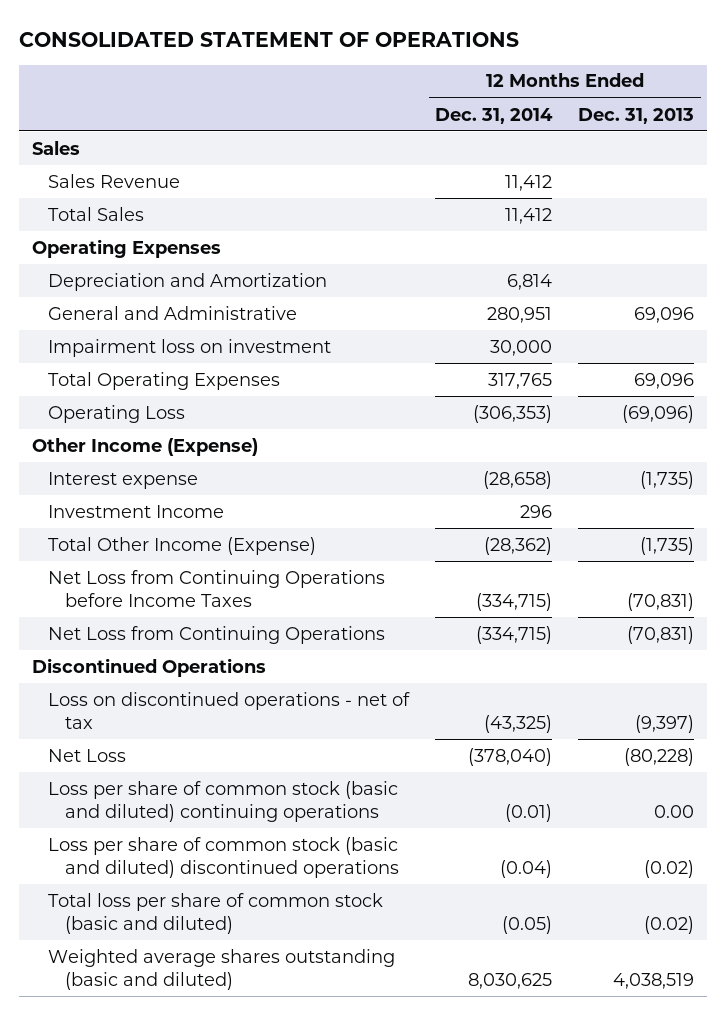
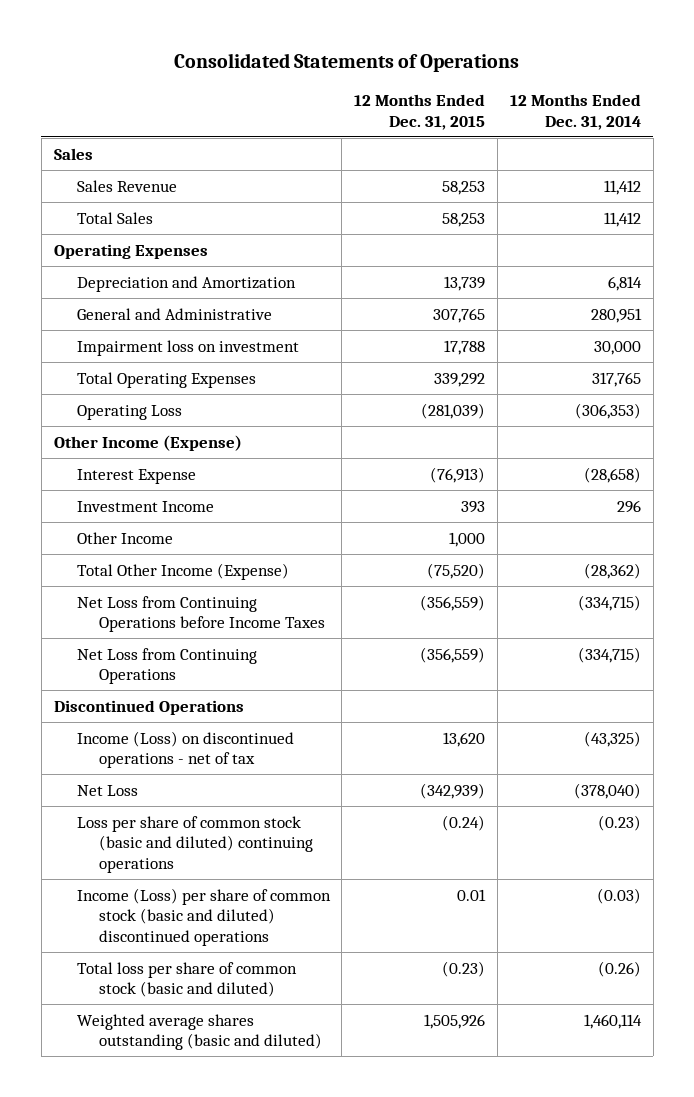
- CONSOLIDATED STATEMENT OF OPERATIONS
+ Consolidated Statements of Operations
- | 12 Months Ended Dec. 31, 2014 | 12 Months Ended Dec. 31, 2013
+ | 12 Months Ended Dec. 31, 2015 | 12 Months Ended Dec. 31, 2014
- Interest expense | (28,658) | (1,735)
+ Interest Expense | (76,913) | (28,658)
+ Other Income | 1,000 |
- Loss on discontinued operations - net of tax | (43,325) | (9,397)
+ Income (Loss) on discontinued operations - net of tax | 13,620 | (43,325)
- Loss per share of common stock (basic and diluted) continuing operations | (0.01) | 0.00
- Loss per share of common stock (basic and diluted) discontinued operations | (0.04) | (0.02)
- Total loss per share of common stock (basic and diluted) | (0.05) | (0.02)
- Weighted average shares outstanding (basic and diluted) | 8,030,625 | 4,038,519
+ Loss per share of common stock (basic and diluted) continuing operations | (0.24) | (0.23)
+ Income (Loss) per share of common stock (basic and diluted) discontinued operations | 0.01 | (0.03)
+ Total loss per share of common stock (basic and diluted) | (0.23) | (0.26)
+ Weighted average shares outstanding (basic and diluted) | 1,505,926 | 1,460,114

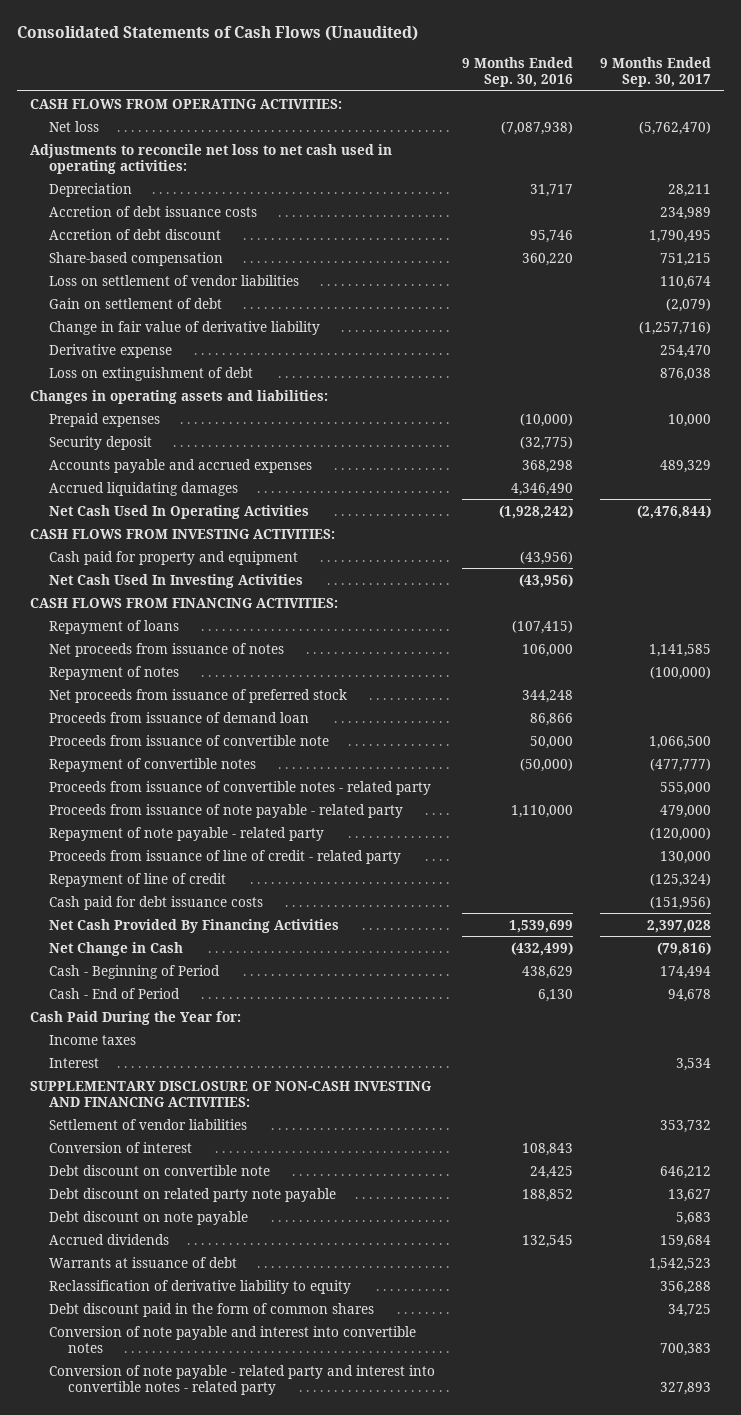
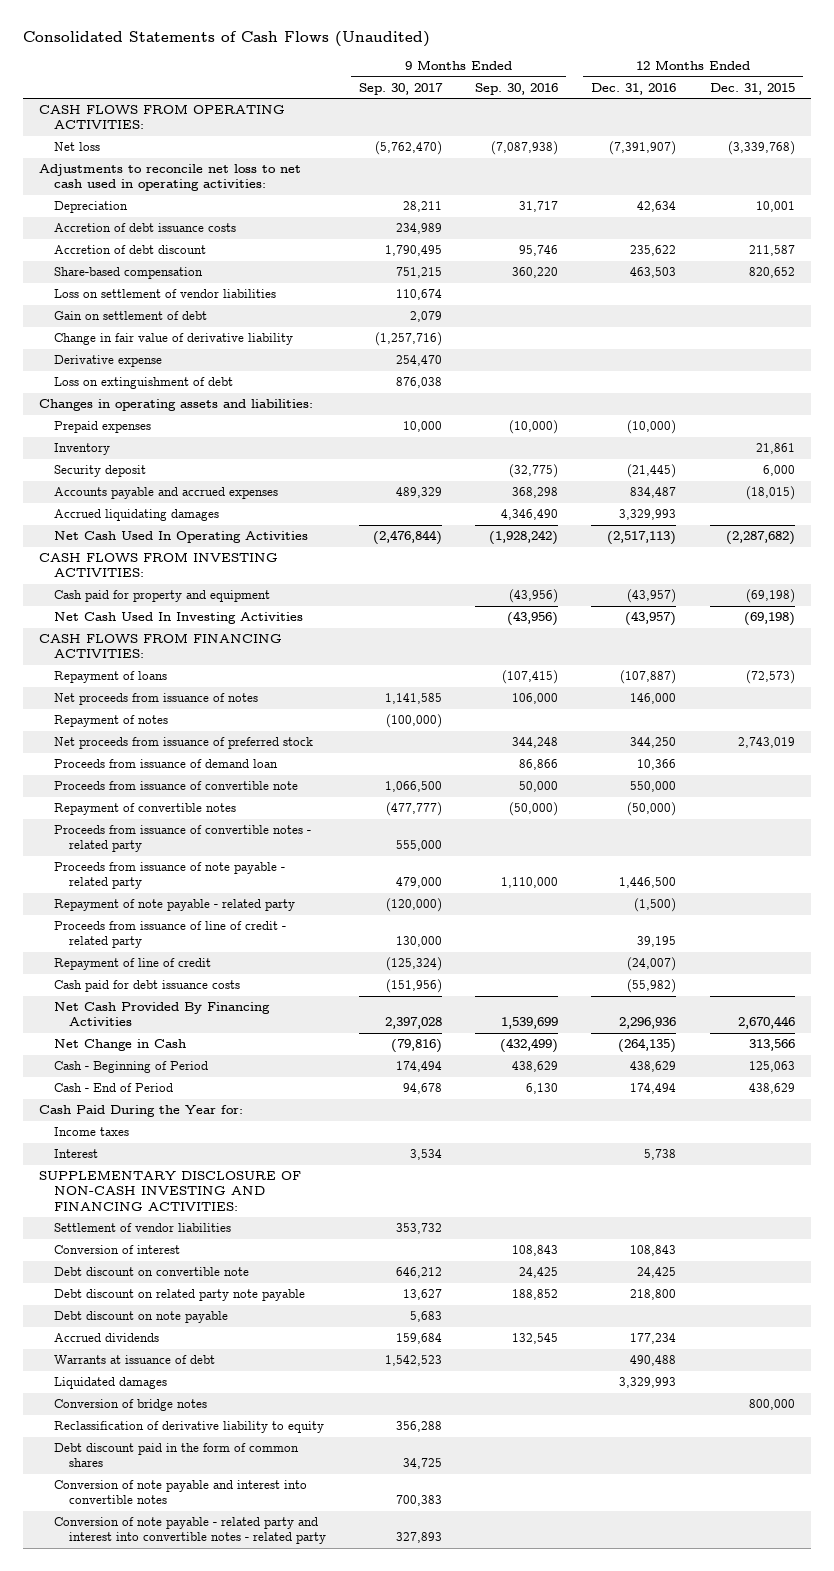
- | 9 Months Ended Sep. 30, 2016 | 9 Months Ended Sep. 30, 2017
+ | 9 Months Ended Sep. 30, 2017 | 9 Months Ended Sep. 30, 2016 | 12 Months Ended Dec. 31, 2016 | 12 Months Ended Dec. 31, 2015
- Gain on settlement of debt | | (2,079)
+ Gain on settlement of debt | 2,079 | | |
+ Inventory | | | | 21,861
+ Liquidated damages | | | 3,329,993 |
+ Conversion of bridge notes | | | | 800,000

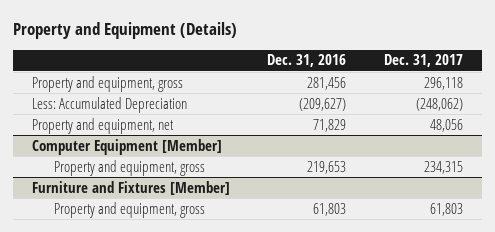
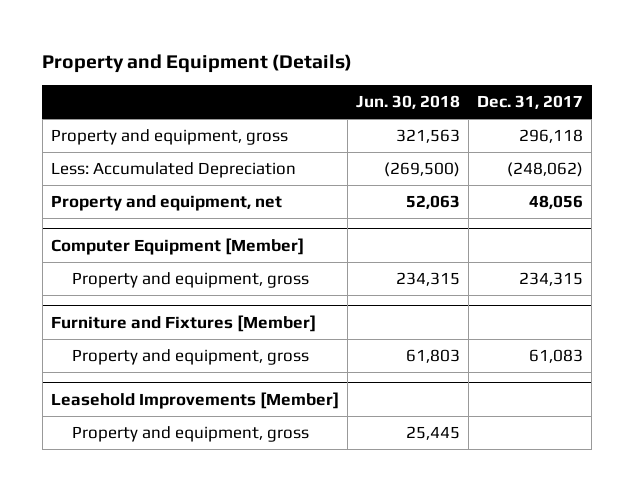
- | Dec. 31, 2016 | Dec. 31, 2017
+ | Jun. 30, 2018 | Dec. 31, 2017
@ Furniture and Fixtures [Member]
- Property and equipment, gross | 61,803 | 61,803
+ Property and equipment, gross | 61,803 | 61,083
+ Leasehold Improvements [Member]
+ Property and equipment, gross | 25,445 |

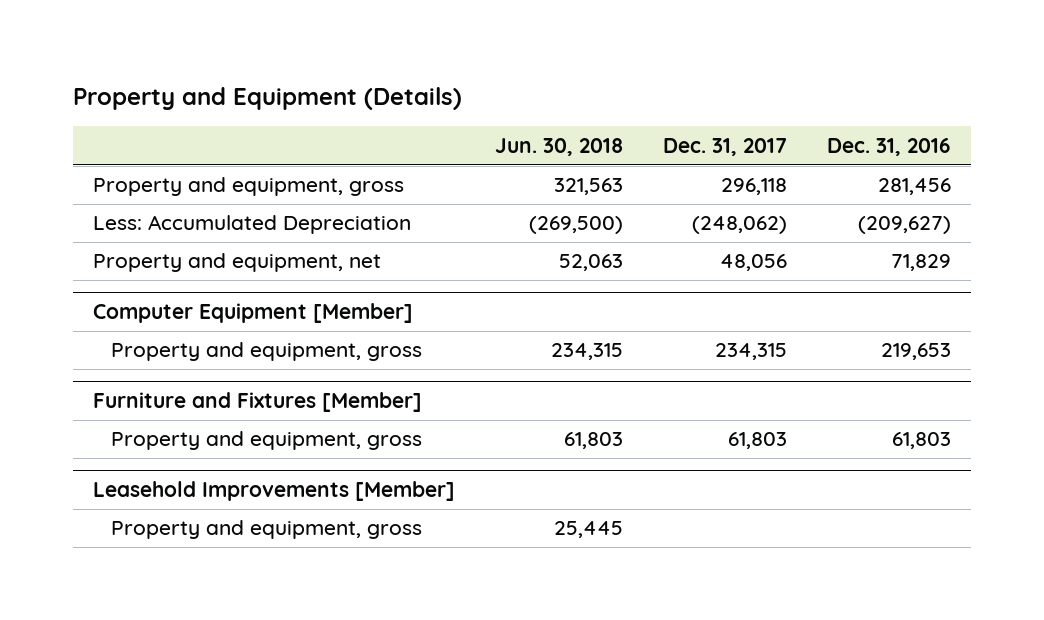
- | Jun. 30, 2018 | Dec. 31, 2017
+ | Jun. 30, 2018 | Dec. 31, 2017 | Dec. 31, 2016
@ Furniture and Fixtures [Member]
- Property and equipment, gross | 61,803 | 61,083
+ Property and equipment, gross | 61,803 | 61,803 | 61,803

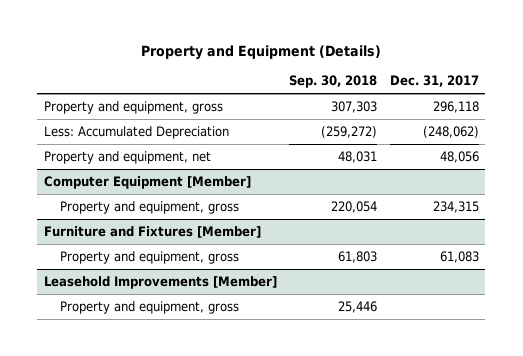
- | Jun. 30, 2018 | Dec. 31, 2017 | Dec. 31, 2016
+ | Sep. 30, 2018 | Dec. 31, 2017
@ Furniture and Fixtures [Member]
- Property and equipment, gross | 61,803 | 61,803 | 61,803
+ Property and equipment, gross | 61,803 | 61,083

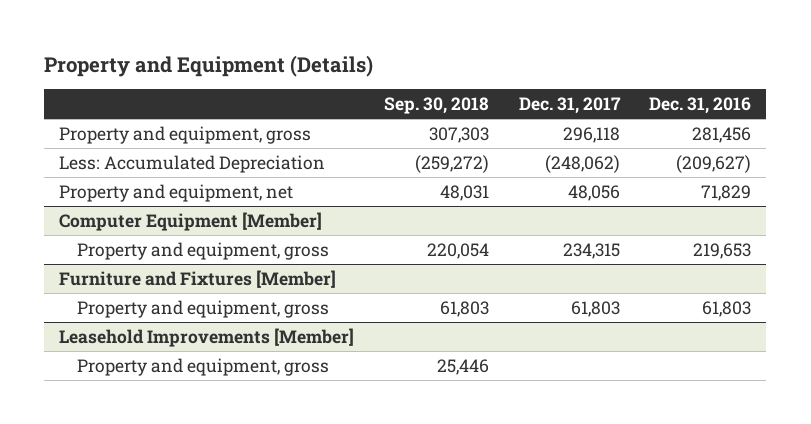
- | Sep. 30, 2018 | Dec. 31, 2017
+ | Sep. 30, 2018 | Dec. 31, 2017 | Dec. 31, 2016
@ Furniture and Fixtures [Member]
- Property and equipment, gross | 61,803 | 61,083
+ Property and equipment, gross | 61,803 | 61,803 | 61,803

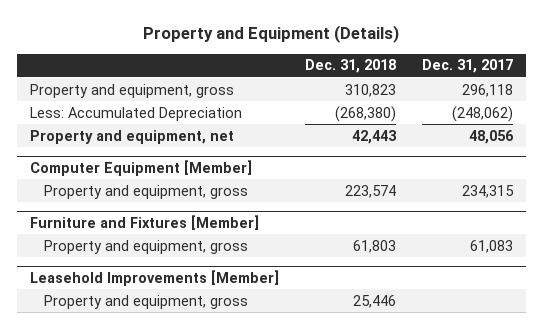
- | Sep. 30, 2018 | Dec. 31, 2017 | Dec. 31, 2016
+ | Dec. 31, 2018 | Dec. 31, 2017
@ Furniture and Fixtures [Member]
- Property and equipment, gross | 61,803 | 61,803 | 61,803
+ Property and equipment, gross | 61,803 | 61,083

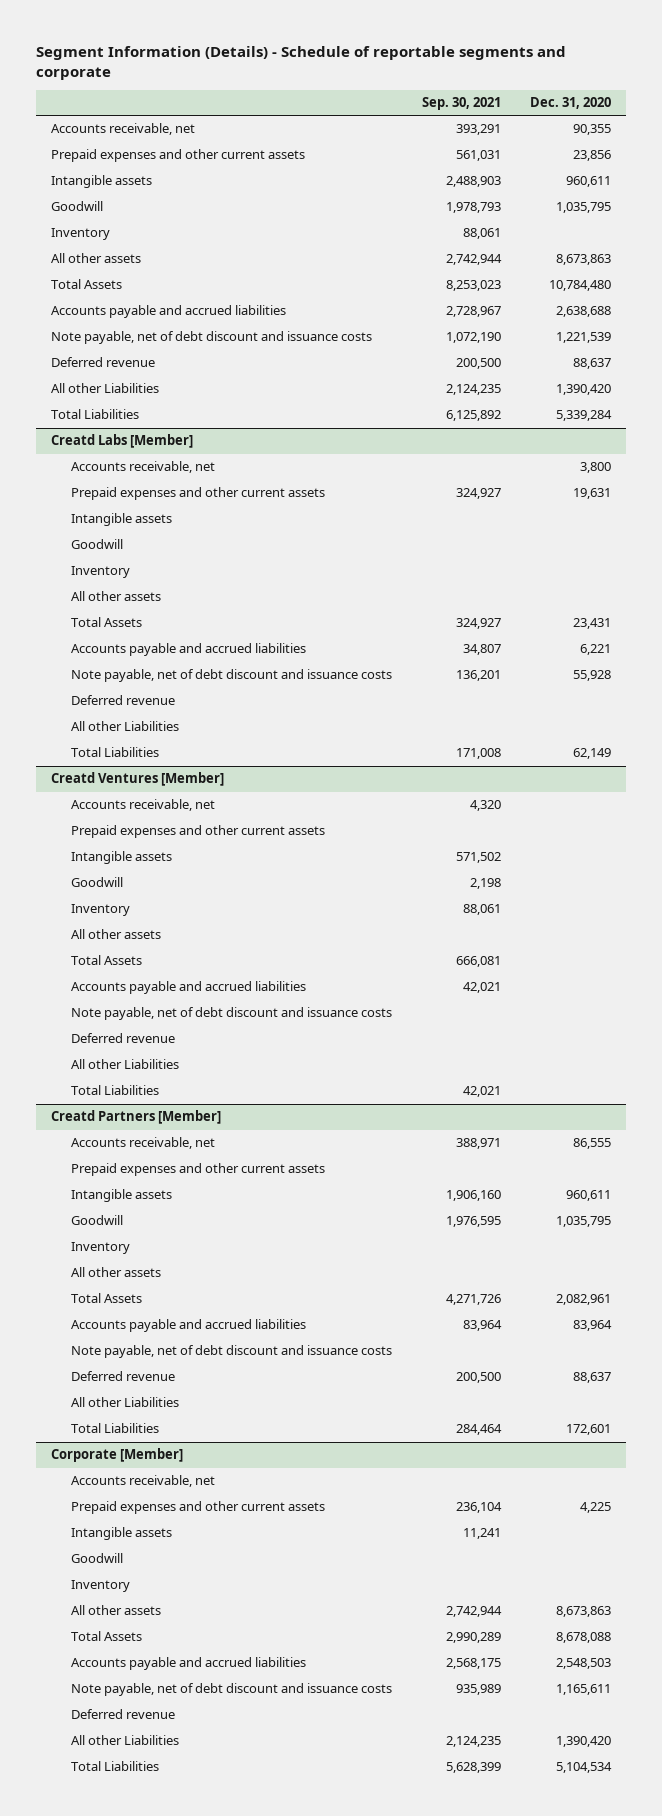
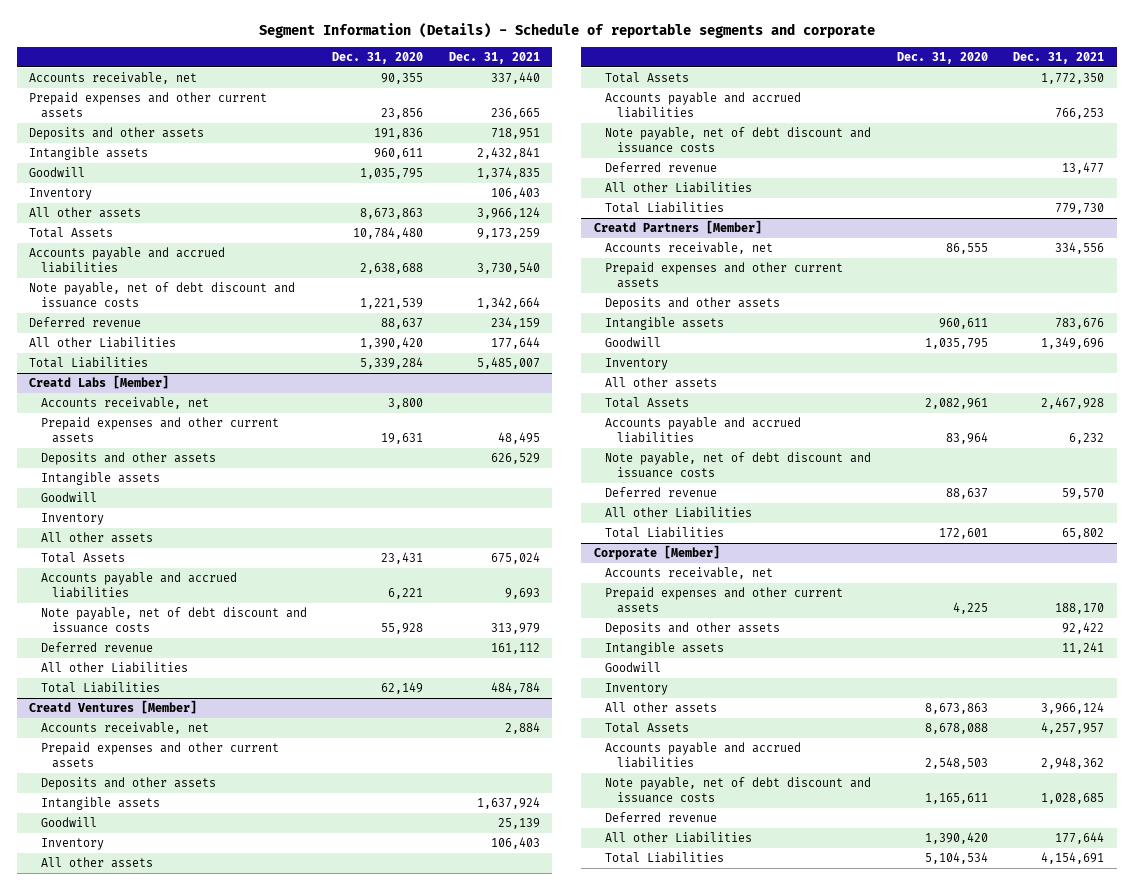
- | Sep. 30, 2021 | Dec. 31, 2020
+ | Dec. 31, 2020 | Dec. 31, 2021
+ Deposits and other assets | 191,836 | 718,951
@ Creatd Labs [Member]
+ Deposits and other assets | | 626,529
@ Creatd Ventures [Member]
+ Deposits and other assets
@ Creatd Partners [Member]
+ Deposits and other assets
@ Corporate [Member]
+ Deposits and other assets | | 92,422

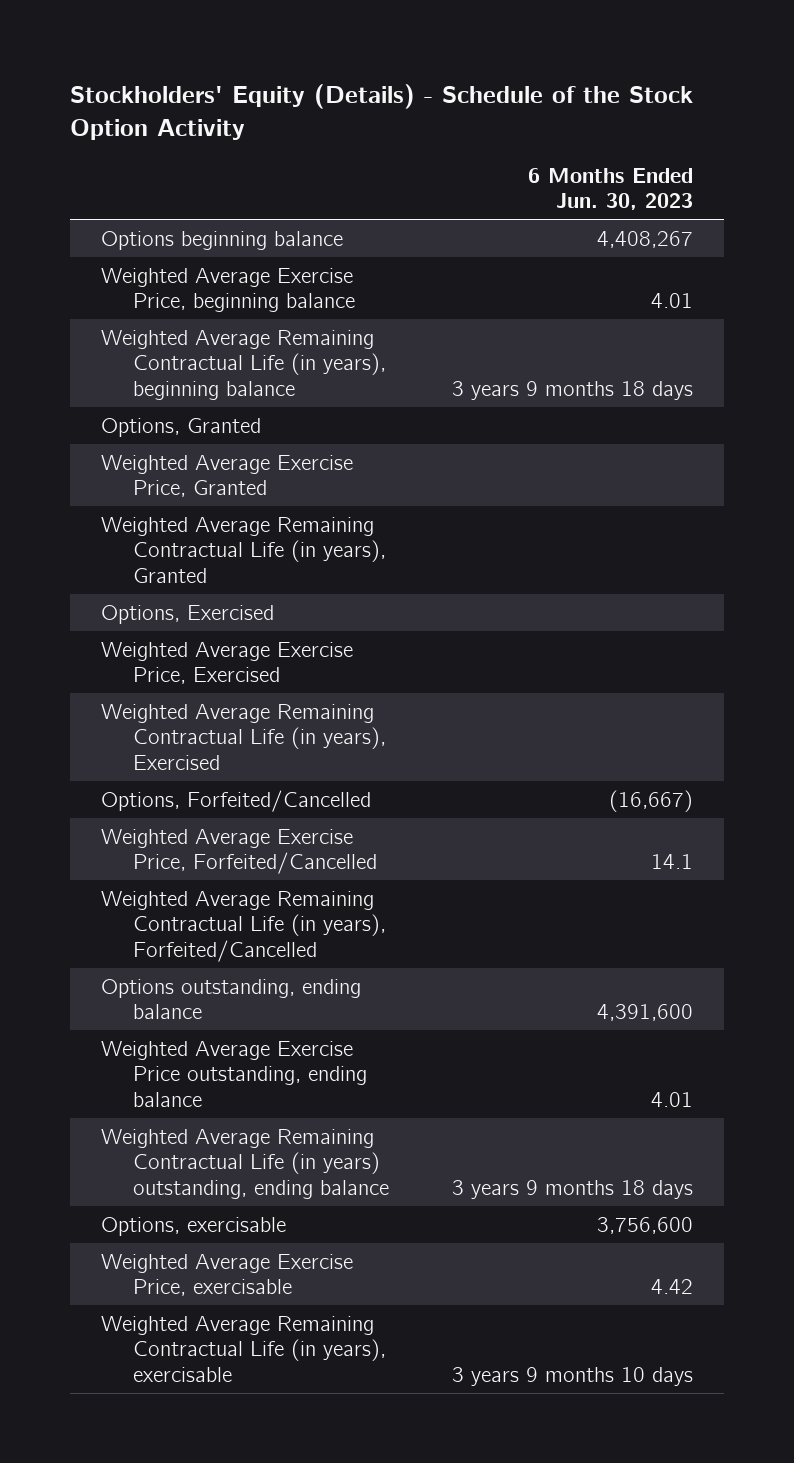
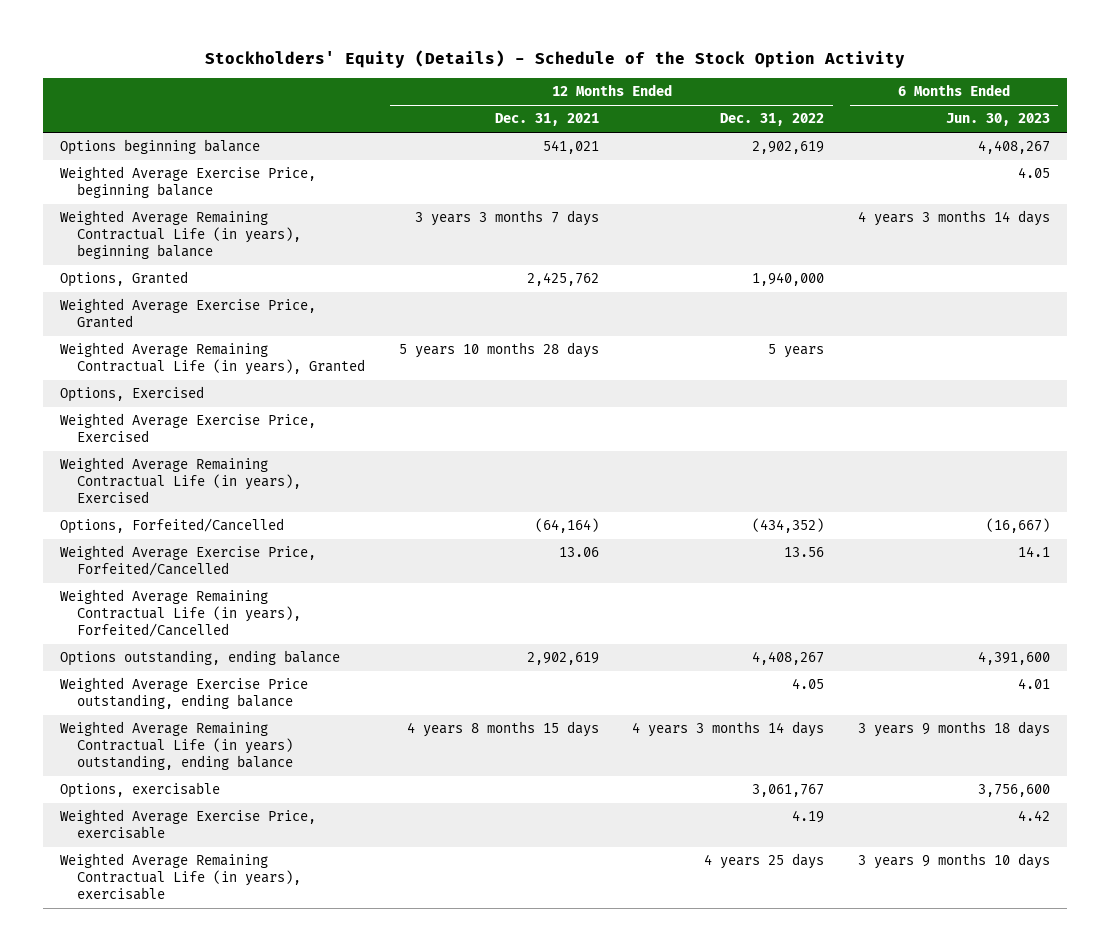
- | 6 Months Ended Jun. 30, 2023
+ | 12 Months Ended Dec. 31, 2021 | 12 Months Ended Dec. 31, 2022 | 6 Months Ended Jun. 30, 2023
- Weighted Average Exercise Price, beginning balance | 4.01
- Weighted Average Remaining Contractual Life (in years), beginning balance | 3 years 9 months 18 days
+ Weighted Average Exercise Price, beginning balance | | | 4.05
+ Weighted Average Remaining Contractual Life (in years), beginning balance | 3 years 3 months 7 days | | 4 years 3 months 14 days

